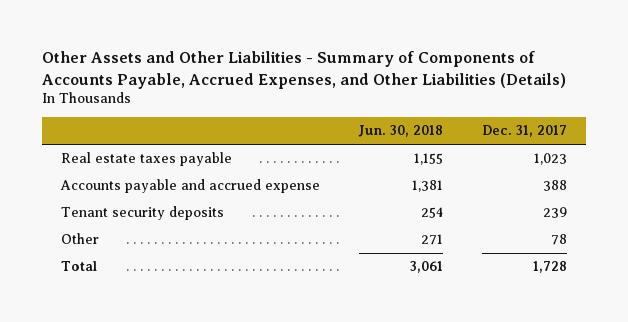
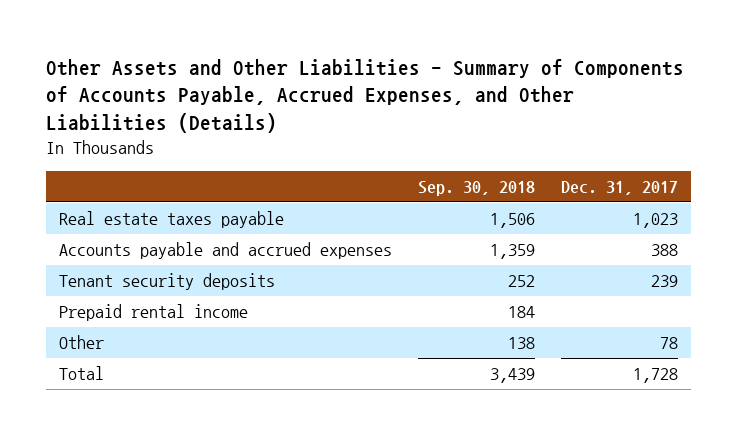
- | Jun. 30, 2018 | Dec. 31, 2017
+ | Sep. 30, 2018 | Dec. 31, 2017
- Accounts payable and accrued expense | 1,381 | 388
+ Accounts payable and accrued expenses | 1,359 | 388
+ Prepaid rental income | 184 |

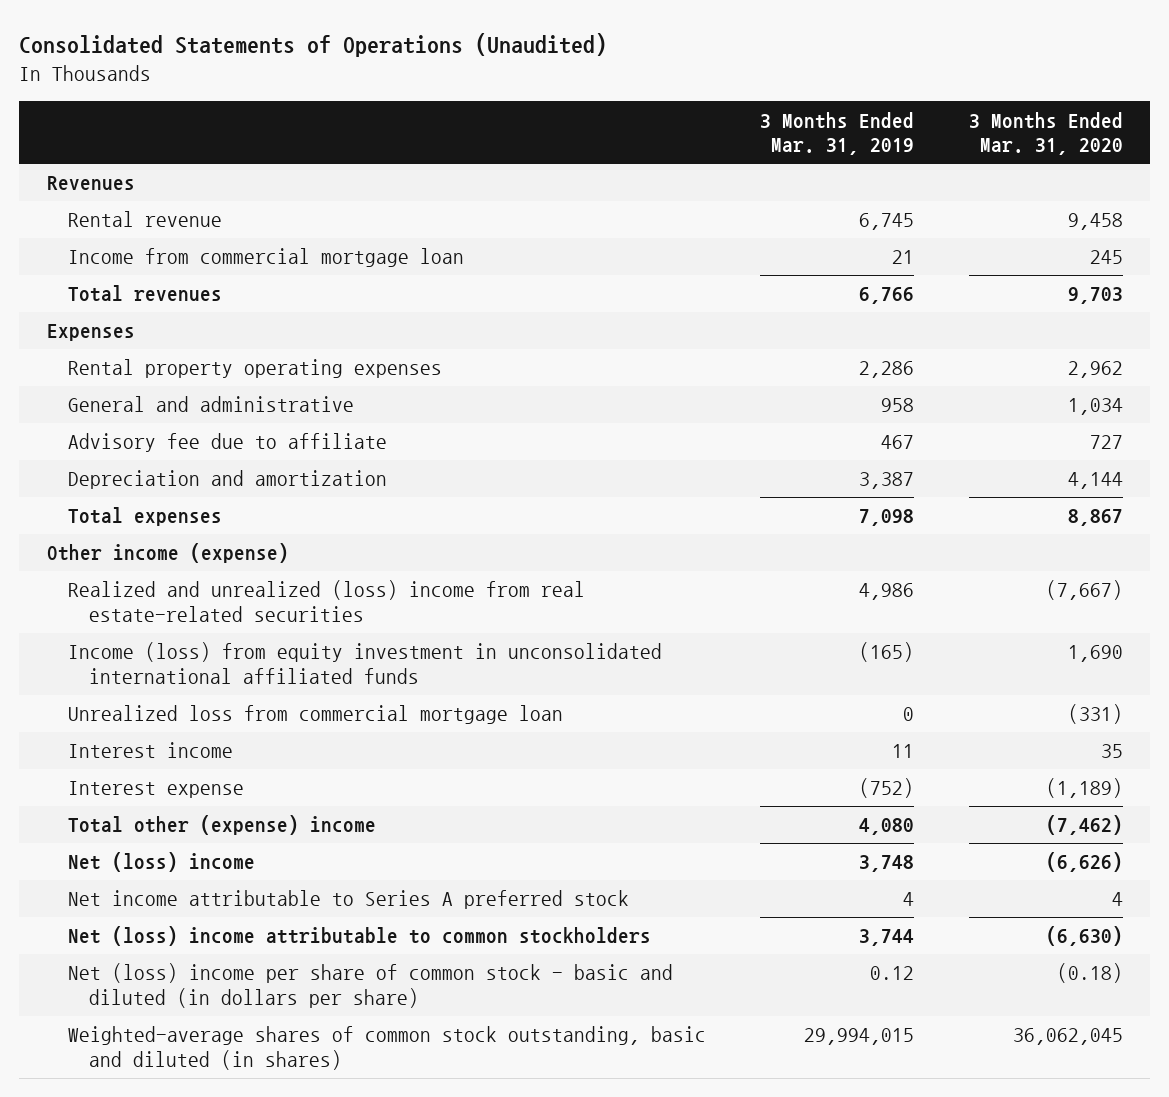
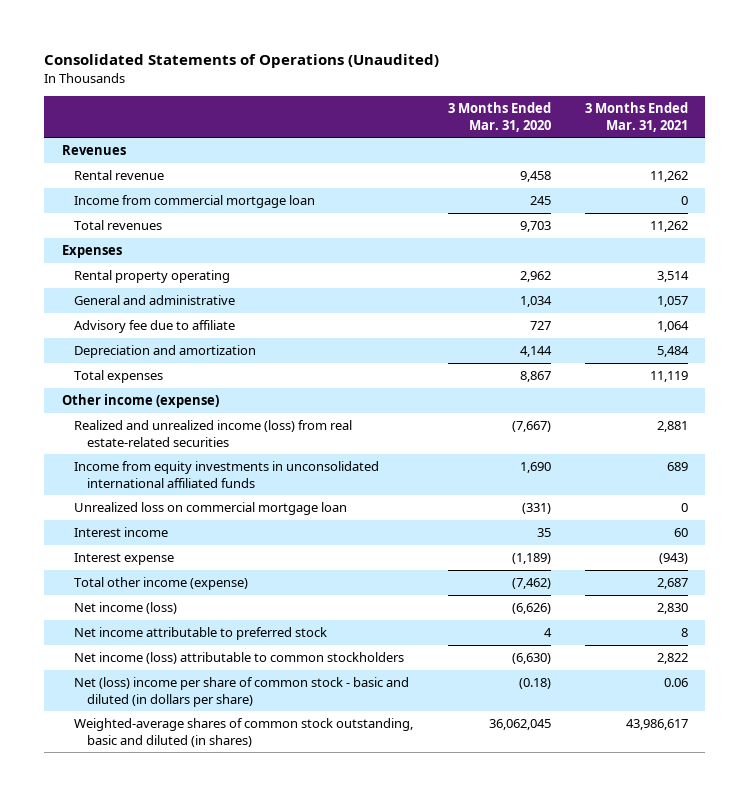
- | 3 Months Ended Mar. 31, 2019 | 3 Months Ended Mar. 31, 2020
+ | 3 Months Ended Mar. 31, 2020 | 3 Months Ended Mar. 31, 2021
- Rental property operating expenses | 2,286 | 2,962
+ Rental property operating | 2,962 | 3,514
- Realized and unrealized (loss) income from real estate-related securities | 4,986 | (7,667)
- Income (loss) from equity investment in unconsolidated international affiliated funds | (165) | 1,690
- Unrealized loss from commercial mortgage loan | 0 | (331)
+ Realized and unrealized income (loss) from real estate-related securities | (7,667) | 2,881
+ Income from equity investments in unconsolidated international affiliated funds | 1,690 | 689
+ Unrealized loss on commercial mortgage loan | (331) | 0
- Total other (expense) income | 4,080 | (7,462)
- Net (loss) income | 3,748 | (6,626)
- Net income attributable to Series A preferred stock | 4 | 4
- Net (loss) income attributable to common stockholders | 3,744 | (6,630)
+ Total other income (expense) | (7,462) | 2,687
+ Net income (loss) | (6,626) | 2,830
+ Net income attributable to preferred stock | 4 | 8
+ Net income (loss) attributable to common stockholders | (6,630) | 2,822

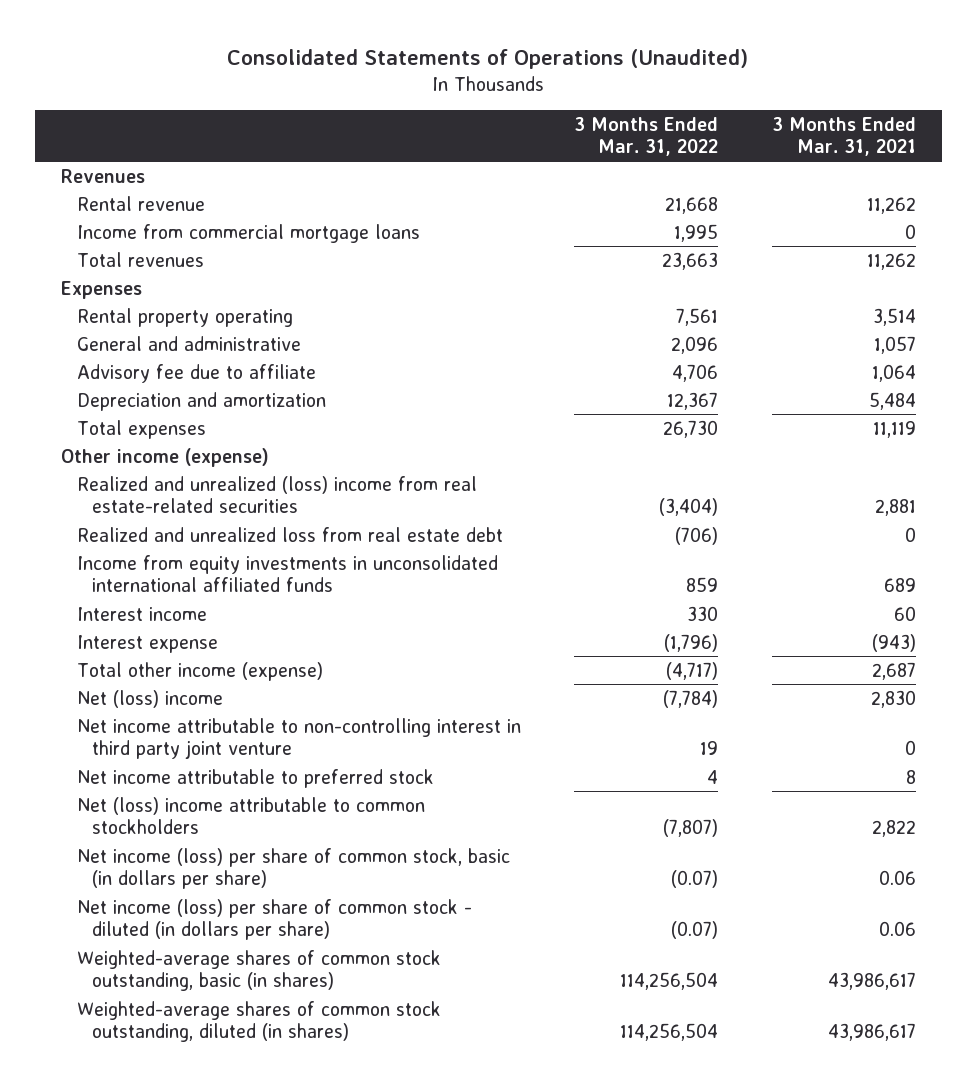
- | 3 Months Ended Mar. 31, 2020 | 3 Months Ended Mar. 31, 2021
+ | 3 Months Ended Mar. 31, 2022 | 3 Months Ended Mar. 31, 2021
- Income from commercial mortgage loan | 245 | 0
+ Income from commercial mortgage loans | 1,995 | 0
- Realized and unrealized income (loss) from real estate-related securities | (7,667) | 2,881
+ Realized and unrealized (loss) income from real estate-related securities | (3,404) | 2,881
+ Realized and unrealized loss from real estate debt | (706) | 0
- Unrealized loss on commercial mortgage loan | (331) | 0
- Net income (loss) | (6,626) | 2,830
+ Net (loss) income | (7,784) | 2,830
+ Net income attributable to non-controlling interest in third party joint venture | 19 | 0
- Net income (loss) attributable to common stockholders | (6,630) | 2,822
- Net (loss) income per share of common stock - basic and diluted (in dollars per share) | (0.18) | 0.06
- Weighted-average shares of common stock outstanding, basic and diluted (in shares) | 36,062,045 | 43,986,617
+ Net (loss) income attributable to common stockholders | (7,807) | 2,822
+ Net income (loss) per share of common stock, basic (in dollars per share) | (0.07) | 0.06
+ Net income (loss) per share of common stock - diluted (in dollars per share) | (0.07) | 0.06
+ Weighted-average shares of common stock outstanding, basic (in shares) | 114,256,504 | 43,986,617
+ Weighted-average shares of common stock outstanding, diluted (in shares) | 114,256,504 | 43,986,617

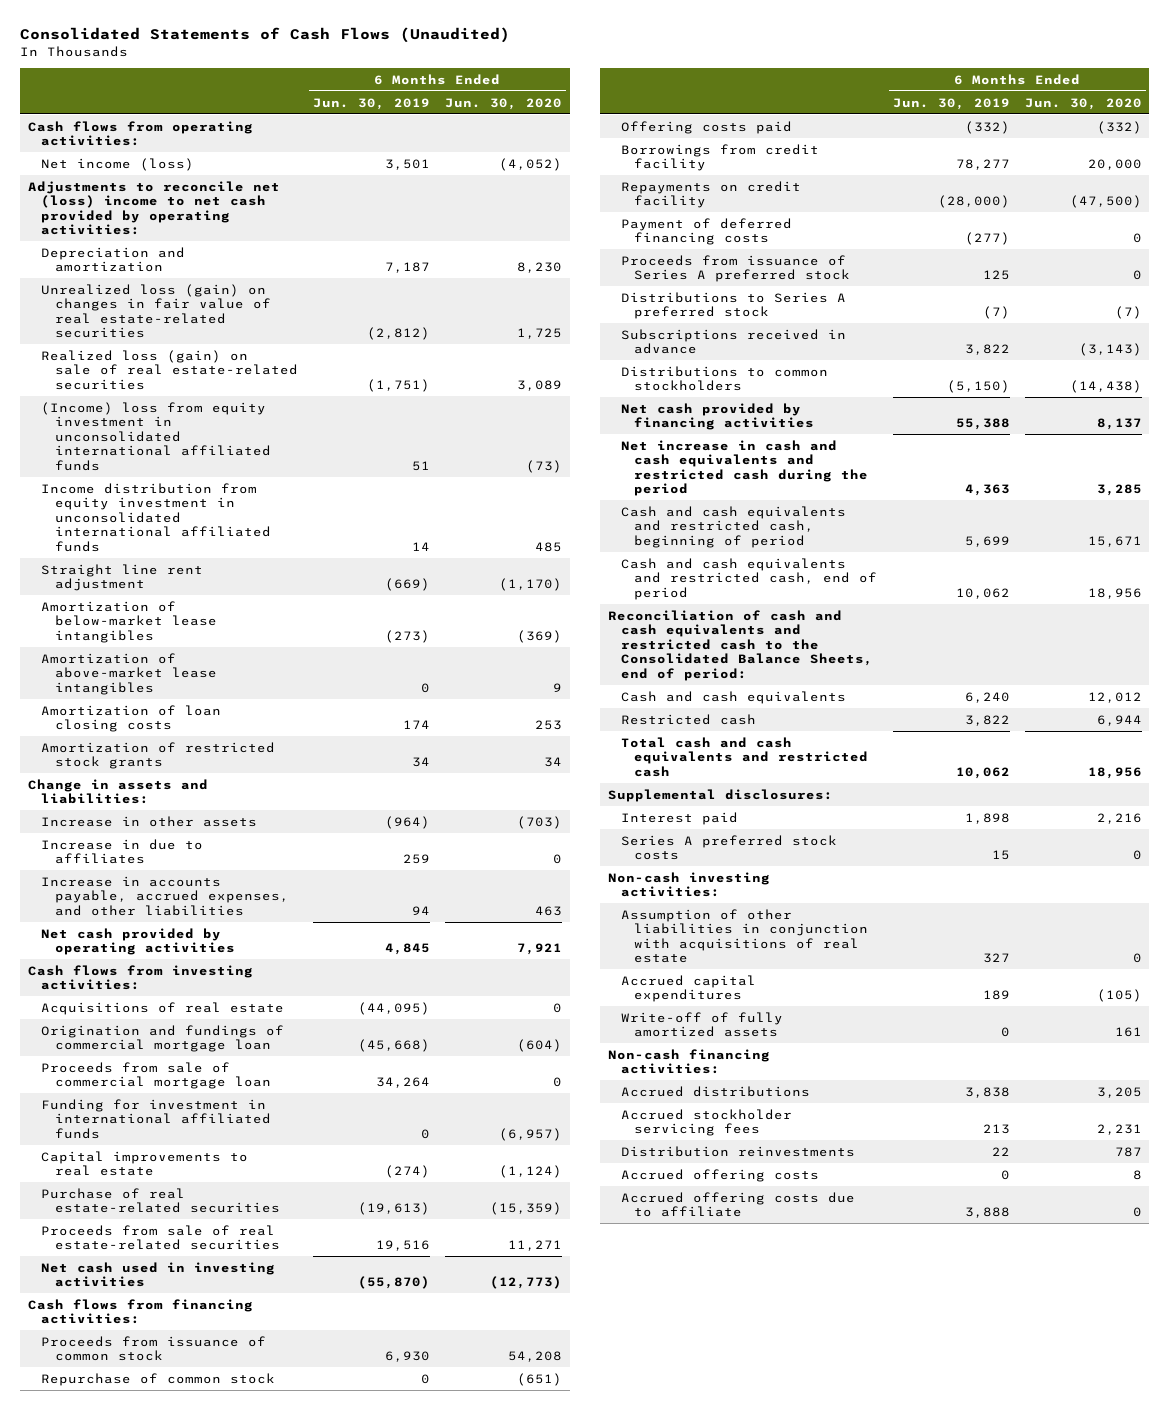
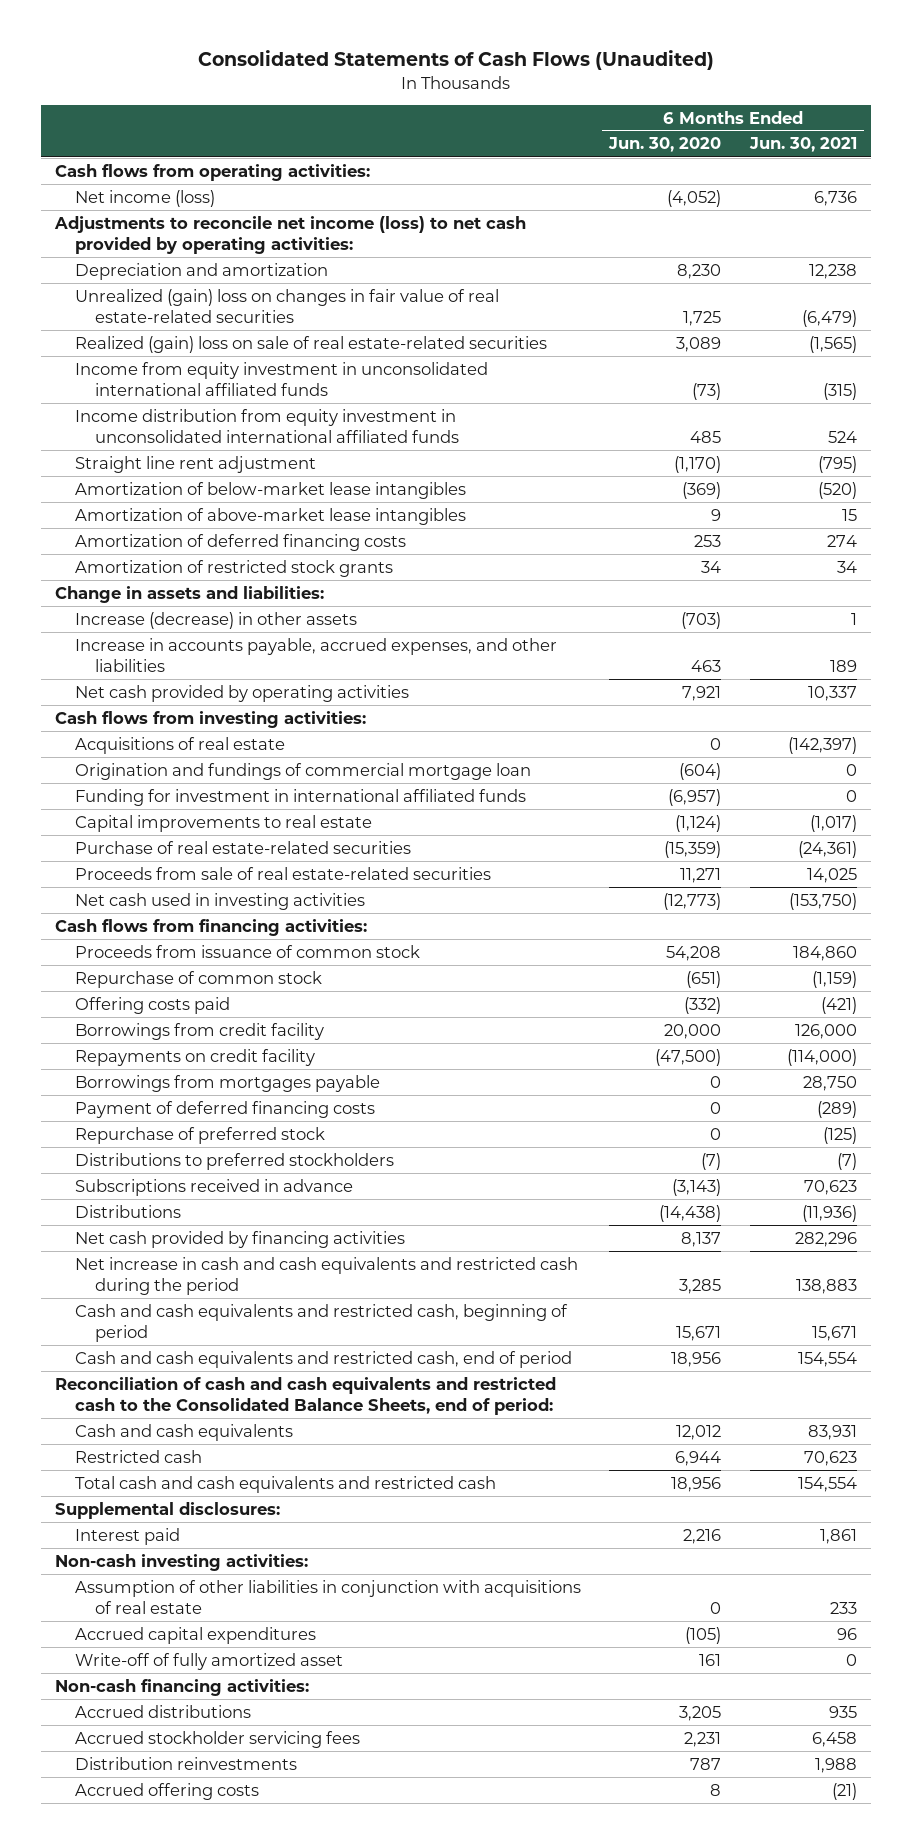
- | 6 Months Ended Jun. 30, 2019 | 6 Months Ended Jun. 30, 2020
+ | 6 Months Ended Jun. 30, 2020 | 6 Months Ended Jun. 30, 2021
- Adjustments to reconcile net (loss) income to net cash provided by operating activities:
+ Adjustments to reconcile net income (loss) to net cash provided by operating activities:
- Unrealized loss (gain) on changes in fair value of real estate-related securities | (2,812) | 1,725
- Realized loss (gain) on sale of real estate-related securities | (1,751) | 3,089
- (Income) loss from equity investment in unconsolidated international affiliated funds | 51 | (73)
+ Unrealized (gain) loss on changes in fair value of real estate-related securities | 1,725 | (6,479)
+ Realized (gain) loss on sale of real estate-related securities | 3,089 | (1,565)
+ Income from equity investment in unconsolidated international affiliated funds | (73) | (315)
- Amortization of loan closing costs | 174 | 253
+ Amortization of deferred financing costs | 253 | 274
- Increase in other assets | (964) | (703)
- Increase in due to affiliates | 259 | 0
+ Increase (decrease) in other assets | (703) | 1
- Proceeds from sale of commercial mortgage loan | 34,264 | 0
+ Borrowings from mortgages payable | 0 | 28,750
- Proceeds from issuance of Series A preferred stock | 125 | 0
- Distributions to Series A preferred stock | (7) | (7)
+ Repurchase of preferred stock | 0 | (125)
+ Distributions to preferred stockholders | (7) | (7)
- Distributions to common stockholders | (5,150) | (14,438)
+ Distributions | (14,438) | (11,936)
- Series A preferred stock costs | 15 | 0
- Write-off of fully amortized assets | 0 | 161
+ Write-off of fully amortized asset | 161 | 0
- Accrued offering costs due to affiliate | 3,888 | 0

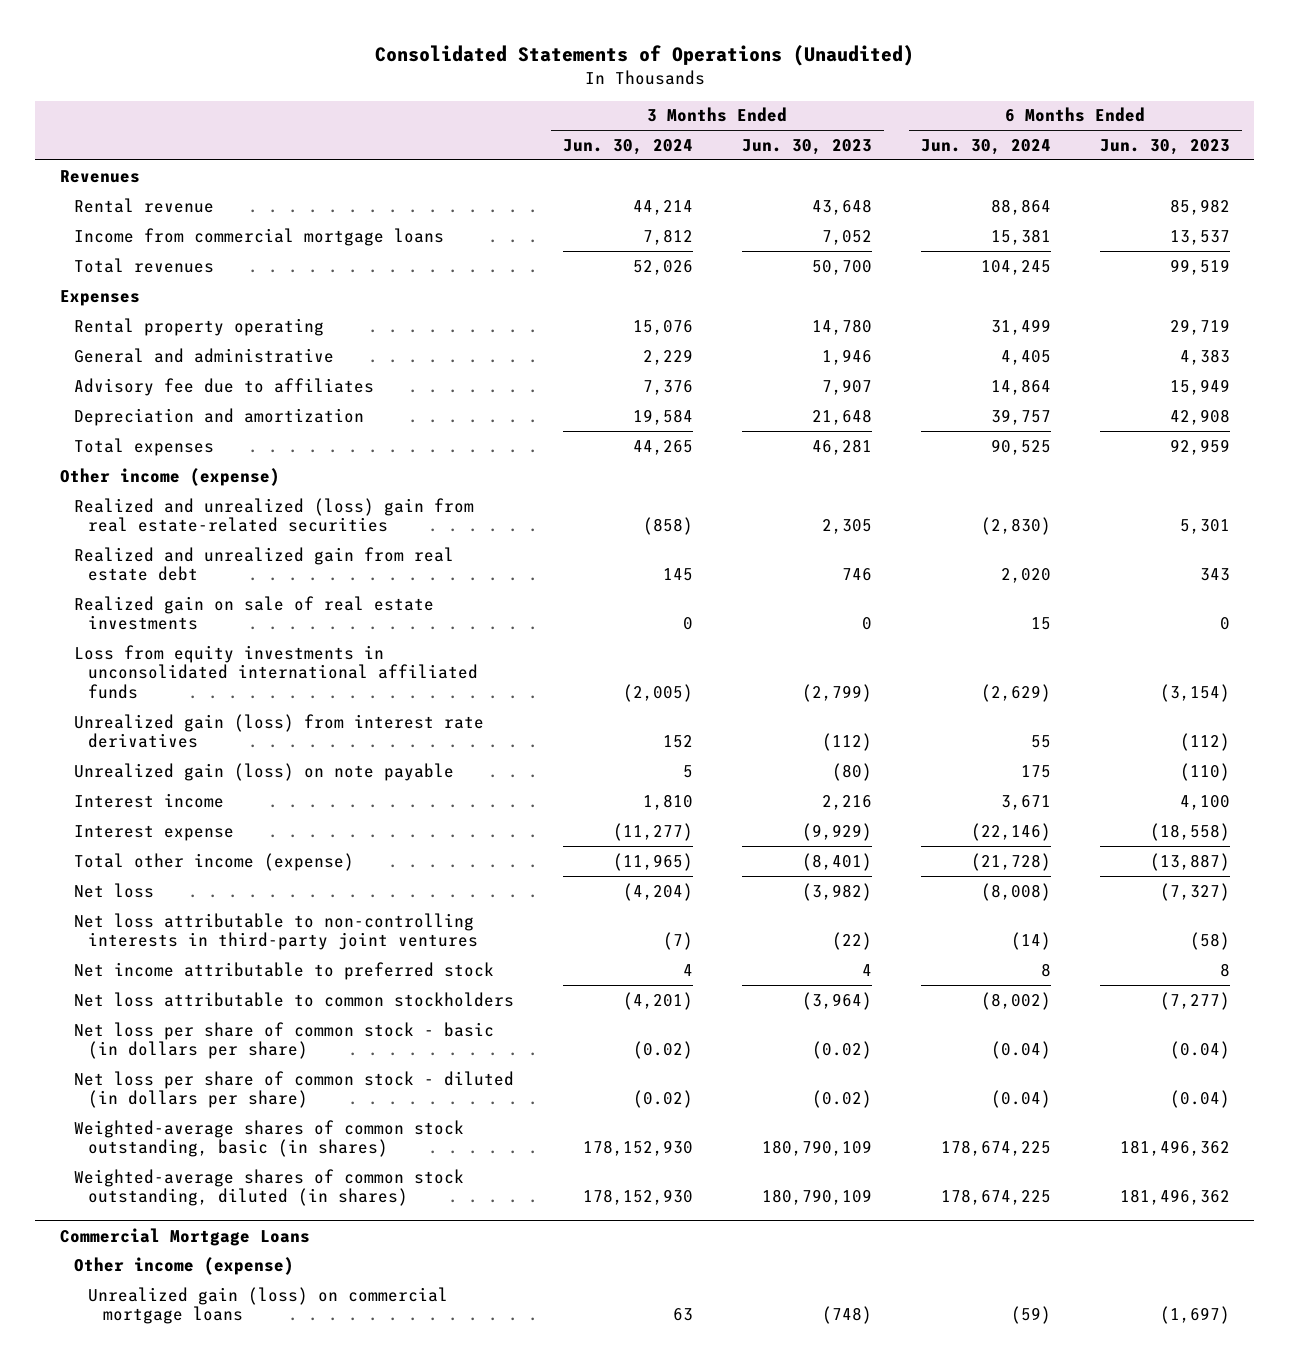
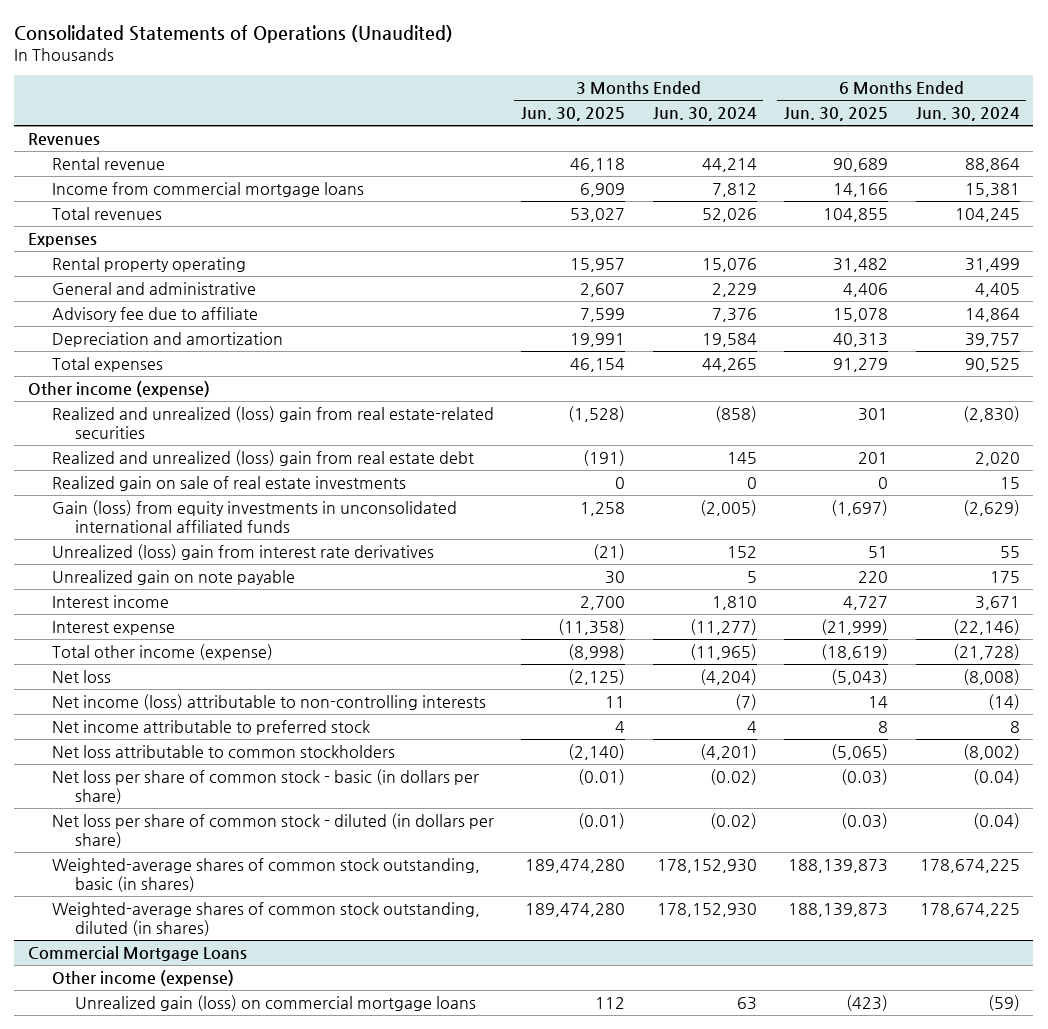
- | 3 Months Ended Jun. 30, 2024 | 3 Months Ended Jun. 30, 2023 | 6 Months Ended Jun. 30, 2024 | 6 Months Ended Jun. 30, 2023
+ | 3 Months Ended Jun. 30, 2025 | 3 Months Ended Jun. 30, 2024 | 6 Months Ended Jun. 30, 2025 | 6 Months Ended Jun. 30, 2024
- Advisory fee due to affiliates | 7,376 | 7,907 | 14,864 | 15,949
+ Advisory fee due to affiliate | 7,599 | 7,376 | 15,078 | 14,864
- Realized and unrealized gain from real estate debt | 145 | 746 | 2,020 | 343
+ Realized and unrealized (loss) gain from real estate debt | (191) | 145 | 201 | 2,020
- Loss from equity investments in unconsolidated international affiliated funds | (2,005) | (2,799) | (2,629) | (3,154)
- Unrealized gain (loss) from interest rate derivatives | 152 | (112) | 55 | (112)
- Unrealized gain (loss) on note payable | 5 | (80) | 175 | (110)
+ Gain (loss) from equity investments in unconsolidated international affiliated funds | 1,258 | (2,005) | (1,697) | (2,629)
+ Unrealized (loss) gain from interest rate derivatives | (21) | 152 | 51 | 55
+ Unrealized gain on note payable | 30 | 5 | 220 | 175
- Net loss attributable to non-controlling interests in third-party joint ventures | (7) | (22) | (14) | (58)
+ Net income (loss) attributable to non-controlling interests | 11 | (7) | 14 | (14)

